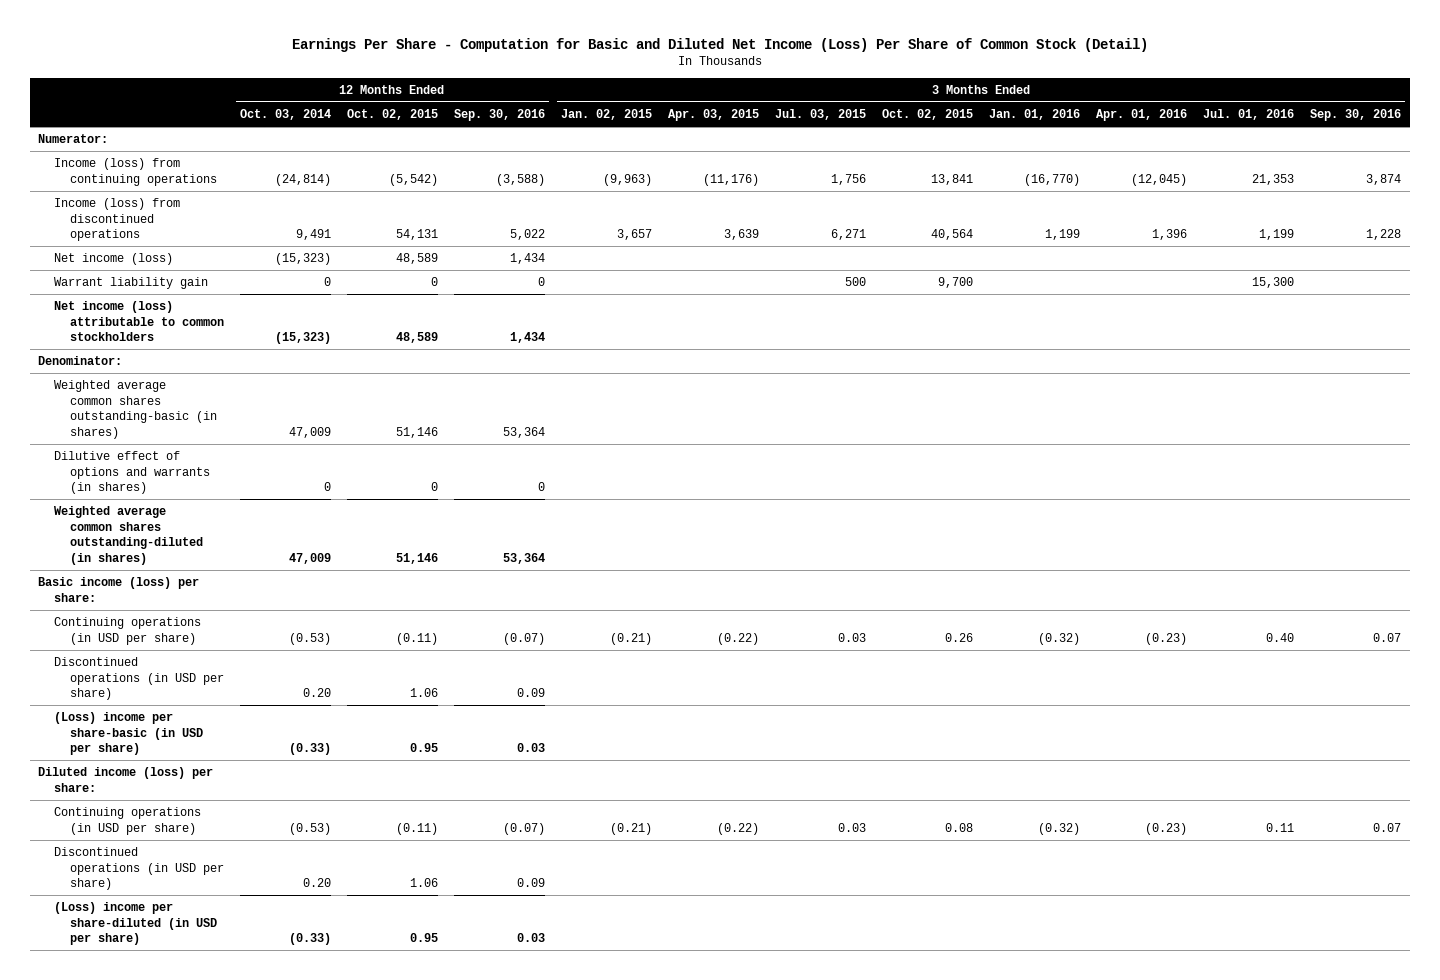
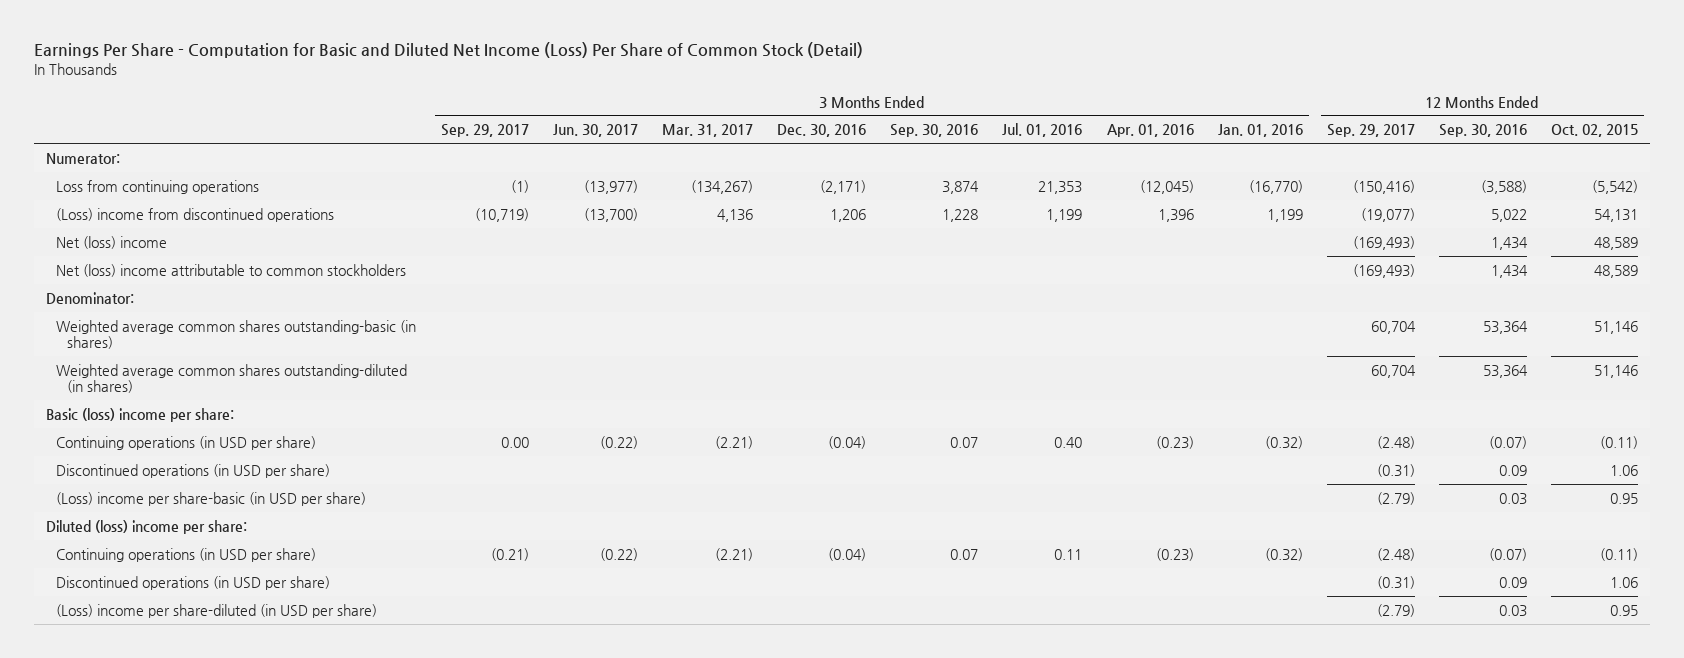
- | 12 Months Ended Oct. 03, 2014 | 12 Months Ended Oct. 02, 2015 | 12 Months Ended Sep. 30, 2016 | 3 Months Ended Jan. 02, 2015 | 3 Months Ended Apr. 03, 2015 | 3 Months Ended Jul. 03, 2015 | 3 Months Ended Oct. 02, 2015 | 3 Months Ended Jan. 01, 2016 | 3 Months Ended Apr. 01, 2016 | 3 Months Ended Jul. 01, 2016 | 3 Months Ended Sep. 30, 2016
+ | 3 Months Ended Sep. 29, 2017 | 3 Months Ended Jun. 30, 2017 | 3 Months Ended Mar. 31, 2017 | 3 Months Ended Dec. 30, 2016 | 3 Months Ended Sep. 30, 2016 | 3 Months Ended Jul. 01, 2016 | 3 Months Ended Apr. 01, 2016 | 3 Months Ended Jan. 01, 2016 | 12 Months Ended Sep. 29, 2017 | 12 Months Ended Sep. 30, 2016 | 12 Months Ended Oct. 02, 2015
- Income (loss) from continuing operations | (24,814) | (5,542) | (3,588) | (9,963) | (11,176) | 1,756 | 13,841 | (16,770) | (12,045) | 21,353 | 3,874
- Income (loss) from discontinued operations | 9,491 | 54,131 | 5,022 | 3,657 | 3,639 | 6,271 | 40,564 | 1,199 | 1,396 | 1,199 | 1,228
- Net income (loss) | (15,323) | 48,589 | 1,434 | | | | | | | |
- Warrant liability gain | 0 | 0 | 0 | | | 500 | 9,700 | | | 15,300 |
- Net income (loss) attributable to common stockholders | (15,323) | 48,589 | 1,434 | | | | | | | |
+ Loss from continuing operations | (1) | (13,977) | (134,267) | (2,171) | 3,874 | 21,353 | (12,045) | (16,770) | (150,416) | (3,588) | (5,542)
+ (Loss) income from discontinued operations | (10,719) | (13,700) | 4,136 | 1,206 | 1,228 | 1,199 | 1,396 | 1,199 | (19,077) | 5,022 | 54,131
+ Net (loss) income | | | | | | | | | (169,493) | 1,434 | 48,589
+ Net (loss) income attributable to common stockholders | | | | | | | | | (169,493) | 1,434 | 48,589
- Dilutive effect of options and warrants (in shares) | 0 | 0 | 0 | | | | | | | |
- Basic income (loss) per share:
+ Basic (loss) income per share:
- Diluted income (loss) per share:
+ Diluted (loss) income per share:

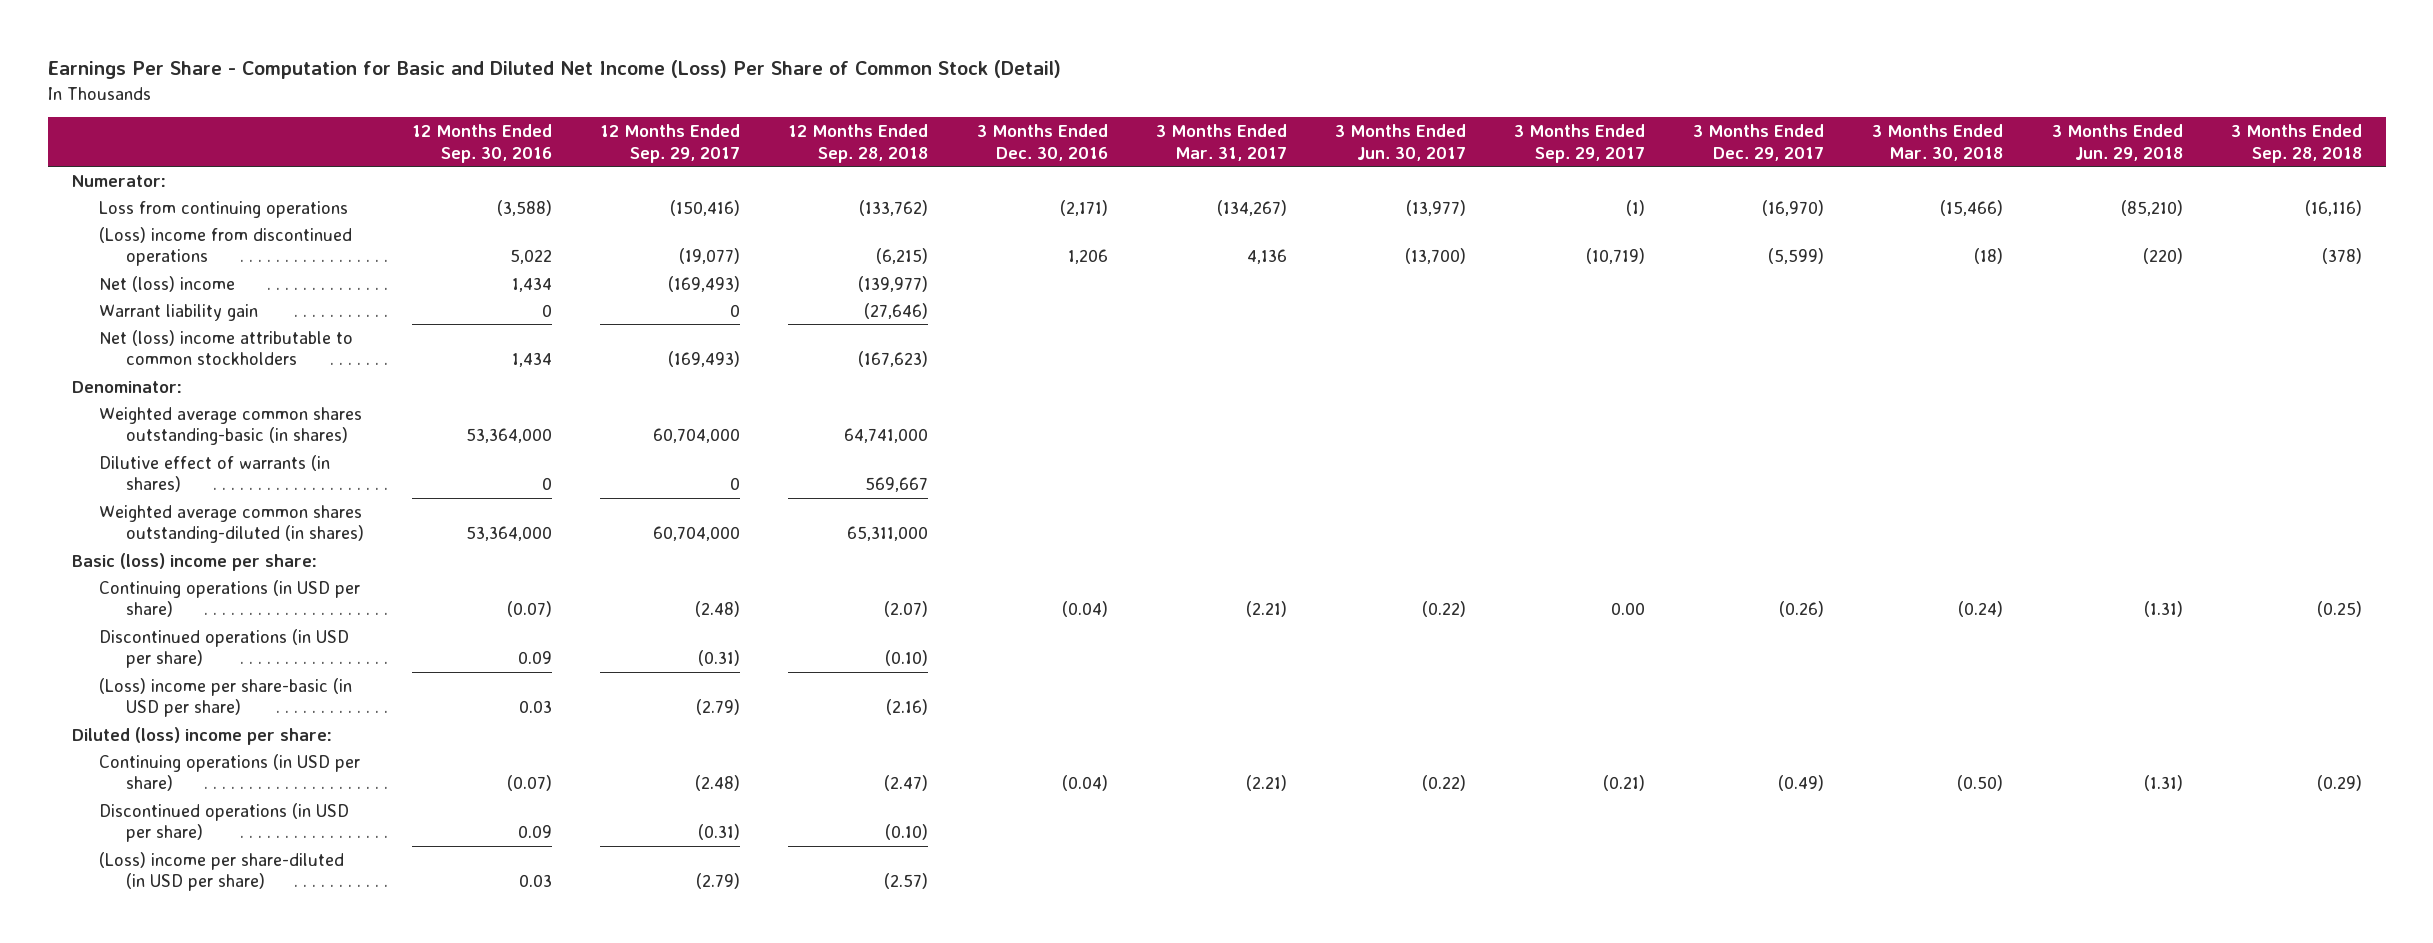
- | 3 Months Ended Sep. 29, 2017 | 3 Months Ended Jun. 30, 2017 | 3 Months Ended Mar. 31, 2017 | 3 Months Ended Dec. 30, 2016 | 3 Months Ended Sep. 30, 2016 | 3 Months Ended Jul. 01, 2016 | 3 Months Ended Apr. 01, 2016 | 3 Months Ended Jan. 01, 2016 | 12 Months Ended Sep. 29, 2017 | 12 Months Ended Sep. 30, 2016 | 12 Months Ended Oct. 02, 2015
+ | 12 Months Ended Sep. 30, 2016 | 12 Months Ended Sep. 29, 2017 | 12 Months Ended Sep. 28, 2018 | 3 Months Ended Dec. 30, 2016 | 3 Months Ended Mar. 31, 2017 | 3 Months Ended Jun. 30, 2017 | 3 Months Ended Sep. 29, 2017 | 3 Months Ended Dec. 29, 2017 | 3 Months Ended Mar. 30, 2018 | 3 Months Ended Jun. 29, 2018 | 3 Months Ended Sep. 28, 2018
+ Warrant liability gain | 0 | 0 | (27,646) | | | | | | | |
- Weighted average common shares outstanding-basic (in shares) | | | | | | | | | 60,704 | 53,364 | 51,146
- Weighted average common shares outstanding-diluted (in shares) | | | | | | | | | 60,704 | 53,364 | 51,146
+ Weighted average common shares outstanding-basic (in shares) | 53,364,000 | 60,704,000 | 64,741,000 | | | | | | | |
+ Dilutive effect of warrants (in shares) | 0 | 0 | 569,667 | | | | | | | |
+ Weighted average common shares outstanding-diluted (in shares) | 53,364,000 | 60,704,000 | 65,311,000 | | | | | | | |

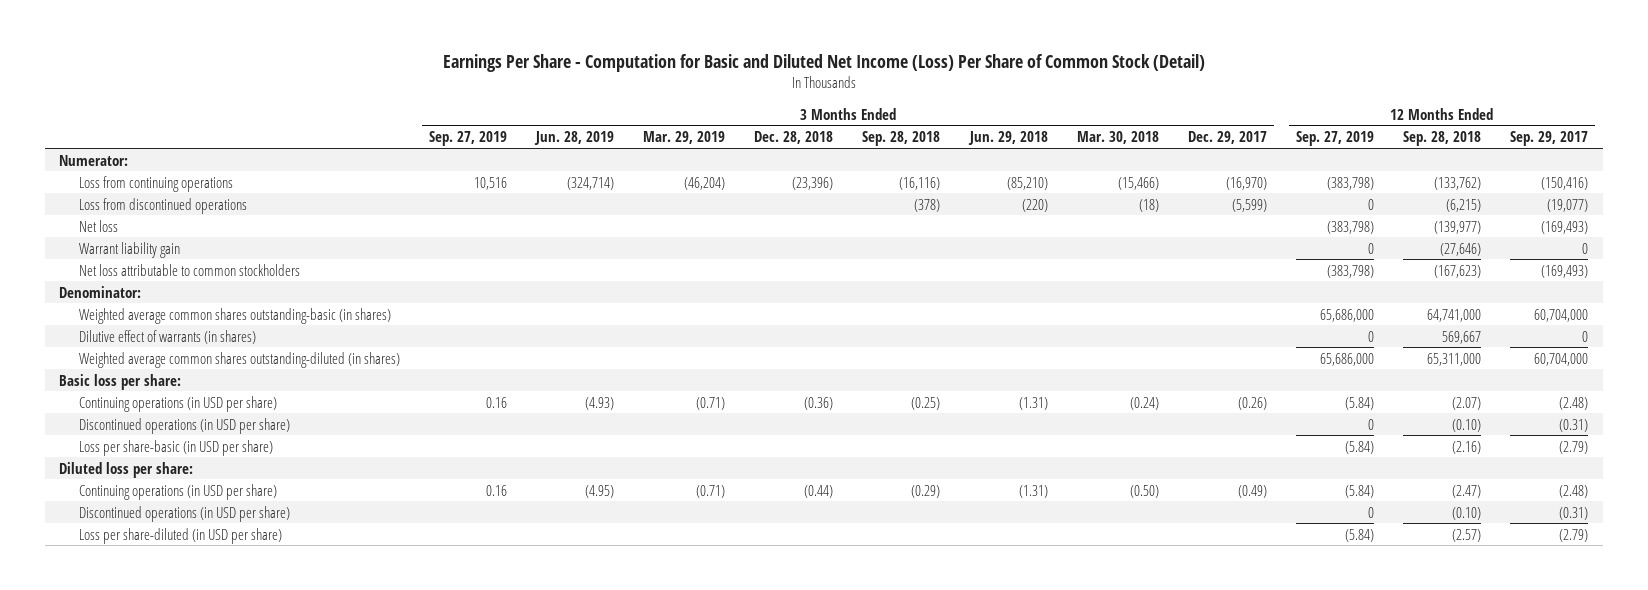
- | 12 Months Ended Sep. 30, 2016 | 12 Months Ended Sep. 29, 2017 | 12 Months Ended Sep. 28, 2018 | 3 Months Ended Dec. 30, 2016 | 3 Months Ended Mar. 31, 2017 | 3 Months Ended Jun. 30, 2017 | 3 Months Ended Sep. 29, 2017 | 3 Months Ended Dec. 29, 2017 | 3 Months Ended Mar. 30, 2018 | 3 Months Ended Jun. 29, 2018 | 3 Months Ended Sep. 28, 2018
+ | 3 Months Ended Sep. 27, 2019 | 3 Months Ended Jun. 28, 2019 | 3 Months Ended Mar. 29, 2019 | 3 Months Ended Dec. 28, 2018 | 3 Months Ended Sep. 28, 2018 | 3 Months Ended Jun. 29, 2018 | 3 Months Ended Mar. 30, 2018 | 3 Months Ended Dec. 29, 2017 | 12 Months Ended Sep. 27, 2019 | 12 Months Ended Sep. 28, 2018 | 12 Months Ended Sep. 29, 2017
- (Loss) income from discontinued operations | 5,022 | (19,077) | (6,215) | 1,206 | 4,136 | (13,700) | (10,719) | (5,599) | (18) | (220) | (378)
- Net (loss) income | 1,434 | (169,493) | (139,977) | | | | | | | |
+ Loss from discontinued operations | | | | | (378) | (220) | (18) | (5,599) | 0 | (6,215) | (19,077)
+ Net loss | | | | | | | | | (383,798) | (139,977) | (169,493)
- Net (loss) income attributable to common stockholders | 1,434 | (169,493) | (167,623) | | | | | | | |
+ Net loss attributable to common stockholders | | | | | | | | | (383,798) | (167,623) | (169,493)
- Basic (loss) income per share:
+ Basic loss per share:
- (Loss) income per share-basic (in USD per share) | 0.03 | (2.79) | (2.16) | | | | | | | |
- Diluted (loss) income per share:
+ Loss per share-basic (in USD per share) | | | | | | | | | (5.84) | (2.16) | (2.79)
+ Diluted loss per share:
- (Loss) income per share-diluted (in USD per share) | 0.03 | (2.79) | (2.57) | | | | | | | |
+ Loss per share-diluted (in USD per share) | | | | | | | | | (5.84) | (2.57) | (2.79)

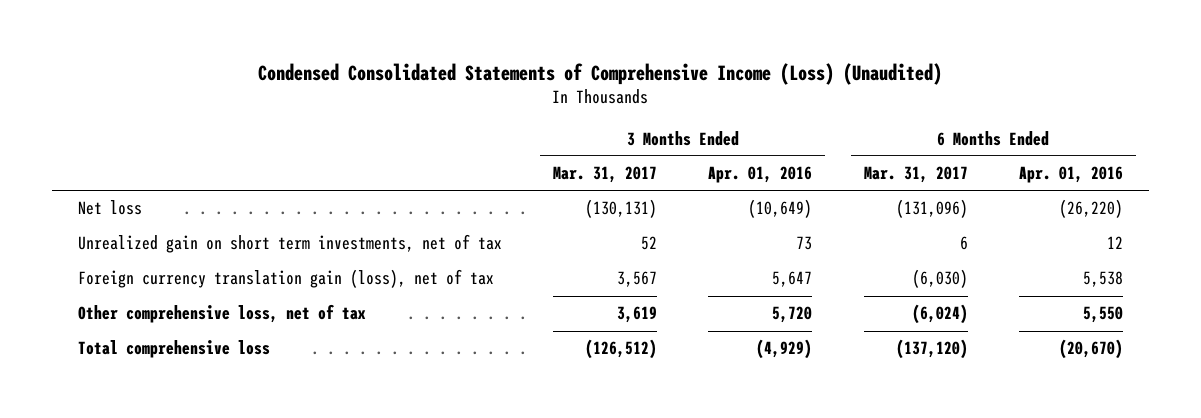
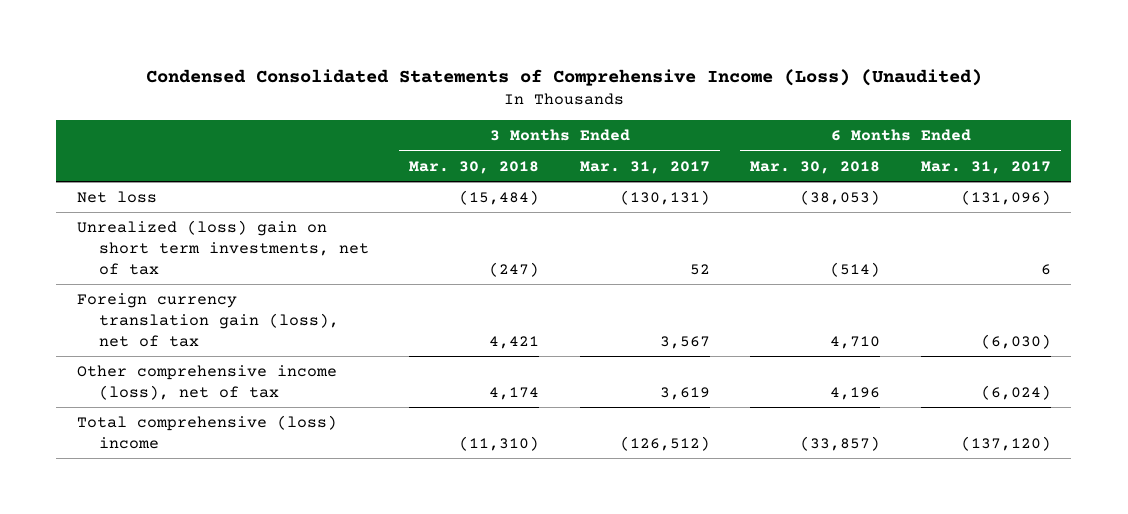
- | 3 Months Ended Mar. 31, 2017 | 3 Months Ended Apr. 01, 2016 | 6 Months Ended Mar. 31, 2017 | 6 Months Ended Apr. 01, 2016
+ | 3 Months Ended Mar. 30, 2018 | 3 Months Ended Mar. 31, 2017 | 6 Months Ended Mar. 30, 2018 | 6 Months Ended Mar. 31, 2017
- Unrealized gain on short term investments, net of tax | 52 | 73 | 6 | 12
+ Unrealized (loss) gain on short term investments, net of tax | (247) | 52 | (514) | 6
- Other comprehensive loss, net of tax | 3,619 | 5,720 | (6,024) | 5,550
- Total comprehensive loss | (126,512) | (4,929) | (137,120) | (20,670)
+ Other comprehensive income (loss), net of tax | 4,174 | 3,619 | 4,196 | (6,024)
+ Total comprehensive (loss) income | (11,310) | (126,512) | (33,857) | (137,120)

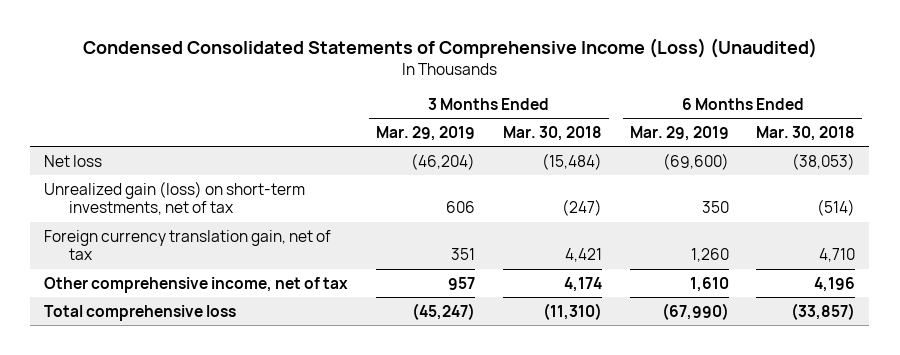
- | 3 Months Ended Mar. 30, 2018 | 3 Months Ended Mar. 31, 2017 | 6 Months Ended Mar. 30, 2018 | 6 Months Ended Mar. 31, 2017
+ | 3 Months Ended Mar. 29, 2019 | 3 Months Ended Mar. 30, 2018 | 6 Months Ended Mar. 29, 2019 | 6 Months Ended Mar. 30, 2018
- Unrealized (loss) gain on short term investments, net of tax | (247) | 52 | (514) | 6
- Foreign currency translation gain (loss), net of tax | 4,421 | 3,567 | 4,710 | (6,030)
- Other comprehensive income (loss), net of tax | 4,174 | 3,619 | 4,196 | (6,024)
- Total comprehensive (loss) income | (11,310) | (126,512) | (33,857) | (137,120)
+ Unrealized gain (loss) on short-term investments, net of tax | 606 | (247) | 350 | (514)
+ Foreign currency translation gain, net of tax | 351 | 4,421 | 1,260 | 4,710
+ Other comprehensive income, net of tax | 957 | 4,174 | 1,610 | 4,196
+ Total comprehensive loss | (45,247) | (11,310) | (67,990) | (33,857)

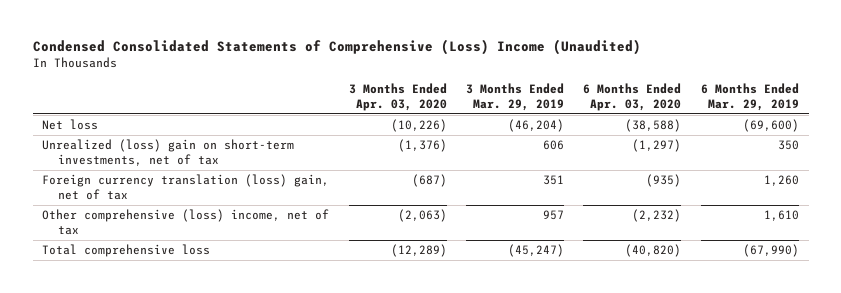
- Condensed Consolidated Statements of Comprehensive Income (Loss) (Unaudited)
+ Condensed Consolidated Statements of Comprehensive (Loss) Income (Unaudited)
- | 3 Months Ended Mar. 29, 2019 | 3 Months Ended Mar. 30, 2018 | 6 Months Ended Mar. 29, 2019 | 6 Months Ended Mar. 30, 2018
+ | 3 Months Ended Apr. 03, 2020 | 3 Months Ended Mar. 29, 2019 | 6 Months Ended Apr. 03, 2020 | 6 Months Ended Mar. 29, 2019
- Unrealized gain (loss) on short-term investments, net of tax | 606 | (247) | 350 | (514)
- Foreign currency translation gain, net of tax | 351 | 4,421 | 1,260 | 4,710
- Other comprehensive income, net of tax | 957 | 4,174 | 1,610 | 4,196
+ Unrealized (loss) gain on short-term investments, net of tax | (1,376) | 606 | (1,297) | 350
+ Foreign currency translation (loss) gain, net of tax | (687) | 351 | (935) | 1,260
+ Other comprehensive (loss) income, net of tax | (2,063) | 957 | (2,232) | 1,610

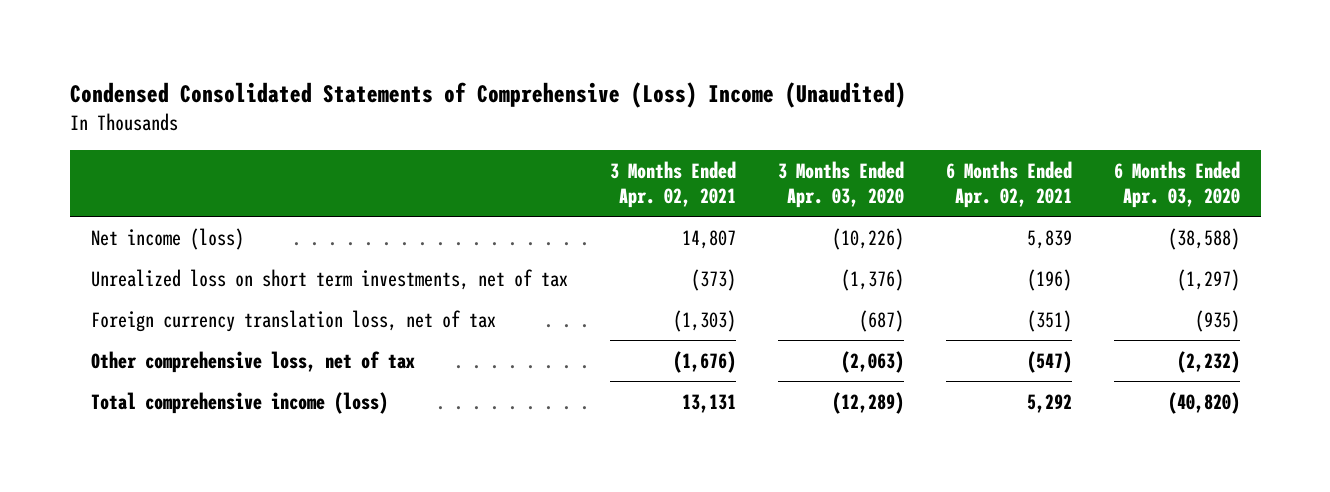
- | 3 Months Ended Apr. 03, 2020 | 3 Months Ended Mar. 29, 2019 | 6 Months Ended Apr. 03, 2020 | 6 Months Ended Mar. 29, 2019
+ | 3 Months Ended Apr. 02, 2021 | 3 Months Ended Apr. 03, 2020 | 6 Months Ended Apr. 02, 2021 | 6 Months Ended Apr. 03, 2020
- Net loss | (10,226) | (46,204) | (38,588) | (69,600)
- Unrealized (loss) gain on short-term investments, net of tax | (1,376) | 606 | (1,297) | 350
- Foreign currency translation (loss) gain, net of tax | (687) | 351 | (935) | 1,260
- Other comprehensive (loss) income, net of tax | (2,063) | 957 | (2,232) | 1,610
- Total comprehensive loss | (12,289) | (45,247) | (40,820) | (67,990)
+ Net income (loss) | 14,807 | (10,226) | 5,839 | (38,588)
+ Unrealized loss on short term investments, net of tax | (373) | (1,376) | (196) | (1,297)
+ Foreign currency translation loss, net of tax | (1,303) | (687) | (351) | (935)
+ Other comprehensive loss, net of tax | (1,676) | (2,063) | (547) | (2,232)
+ Total comprehensive income (loss) | 13,131 | (12,289) | 5,292 | (40,820)

